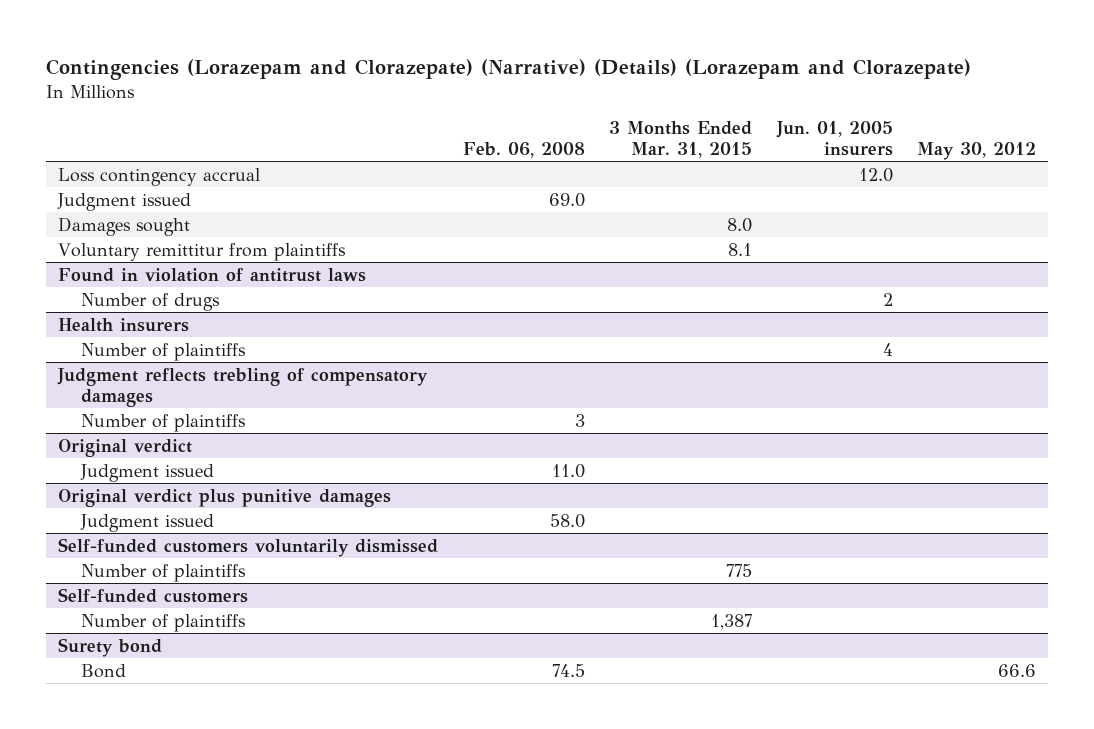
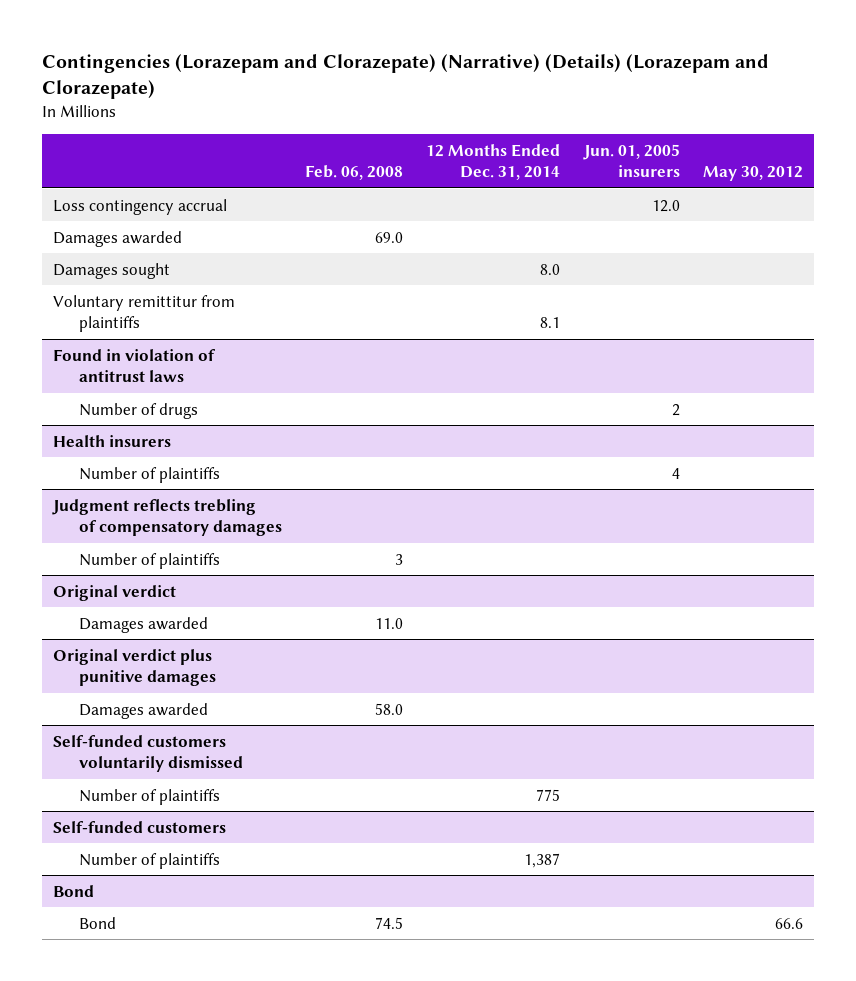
- | Feb. 06, 2008 | 3 Months Ended Mar. 31, 2015 | Jun. 01, 2005 insurers | May 30, 2012
+ | Feb. 06, 2008 | 12 Months Ended Dec. 31, 2014 | Jun. 01, 2005 insurers | May 30, 2012
- Judgment issued | 69.0 | | |
+ Damages awarded | 69.0 | | |
@ Original verdict
- Judgment issued | 11.0 | | |
+ Damages awarded | 11.0 | | |
@ Original verdict plus punitive damages
- Judgment issued | 58.0 | | |
+ Damages awarded | 58.0 | | |
- Surety bond
+ Bond

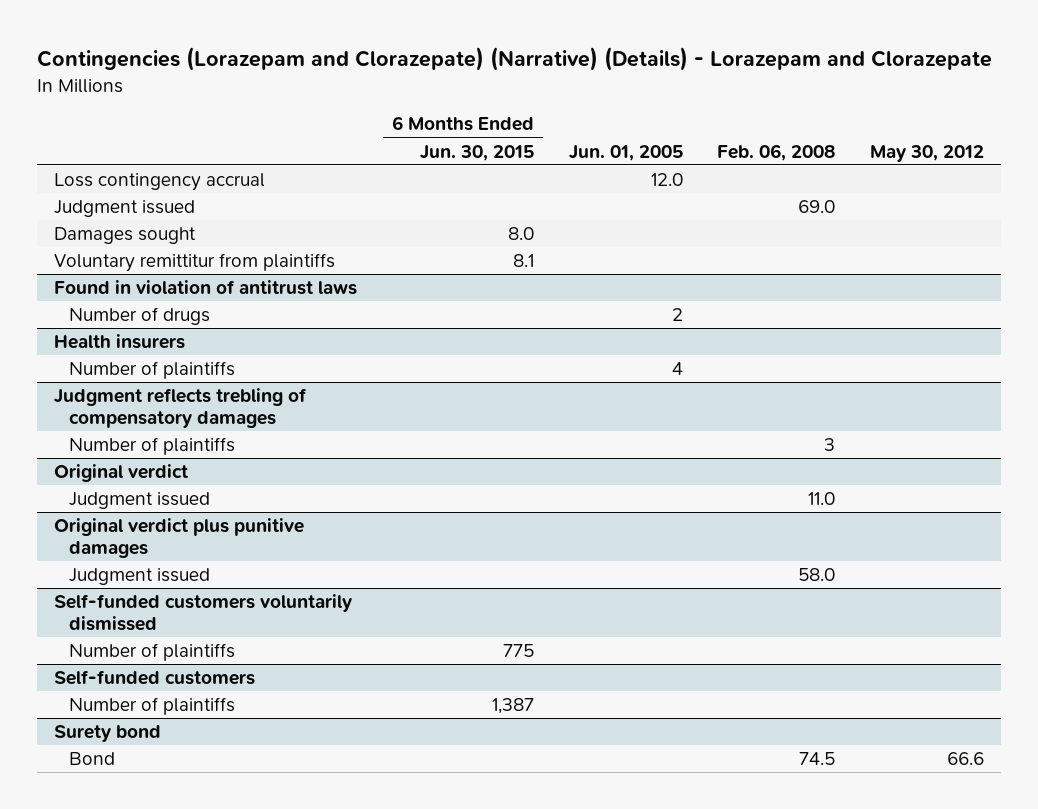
- Contingencies (Lorazepam and Clorazepate) (Narrative) (Details) (Lorazepam and Clorazepate)
+ Contingencies (Lorazepam and Clorazepate) (Narrative) (Details) - Lorazepam and Clorazepate
- | Feb. 06, 2008 | 12 Months Ended Dec. 31, 2014 | Jun. 01, 2005 insurers | May 30, 2012
+ | 6 Months Ended Jun. 30, 2015 | Jun. 01, 2005 | Feb. 06, 2008 | May 30, 2012
- Damages awarded | 69.0 | | |
+ Judgment issued | | | 69.0 |
@ Original verdict
- Damages awarded | 11.0 | | |
+ Judgment issued | | | 11.0 |
@ Original verdict plus punitive damages
- Damages awarded | 58.0 | | |
+ Judgment issued | | | 58.0 |
- Bond
+ Surety bond

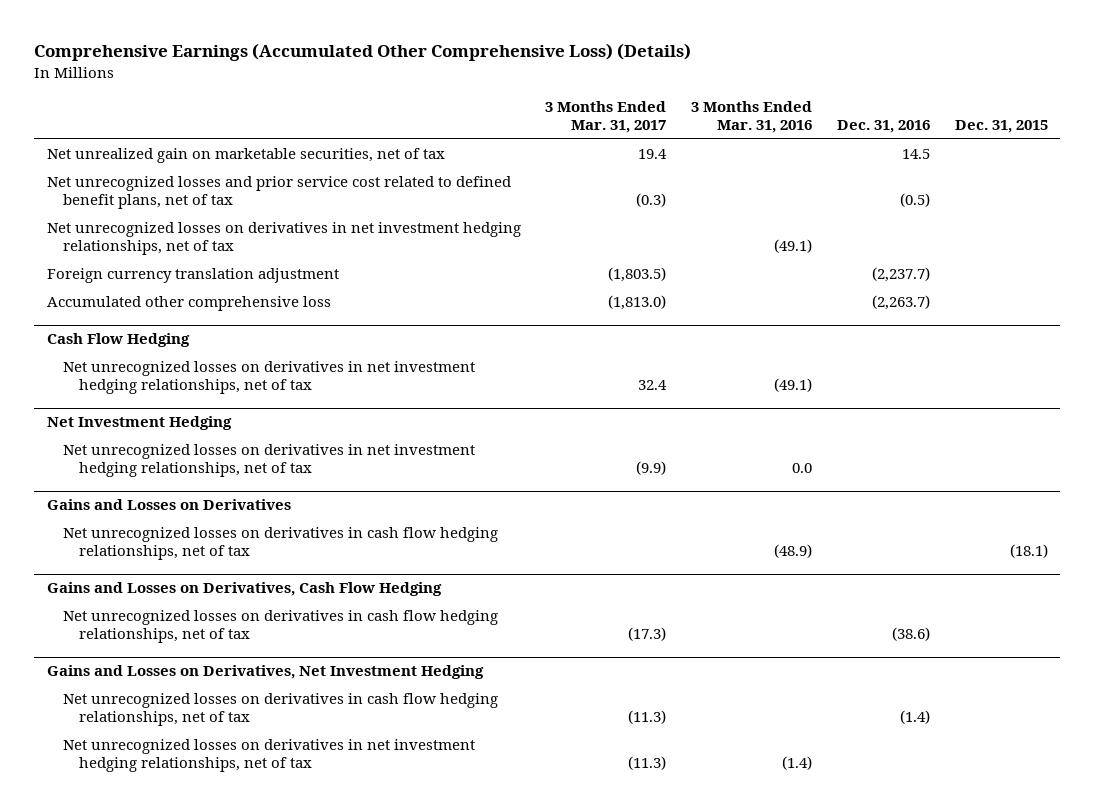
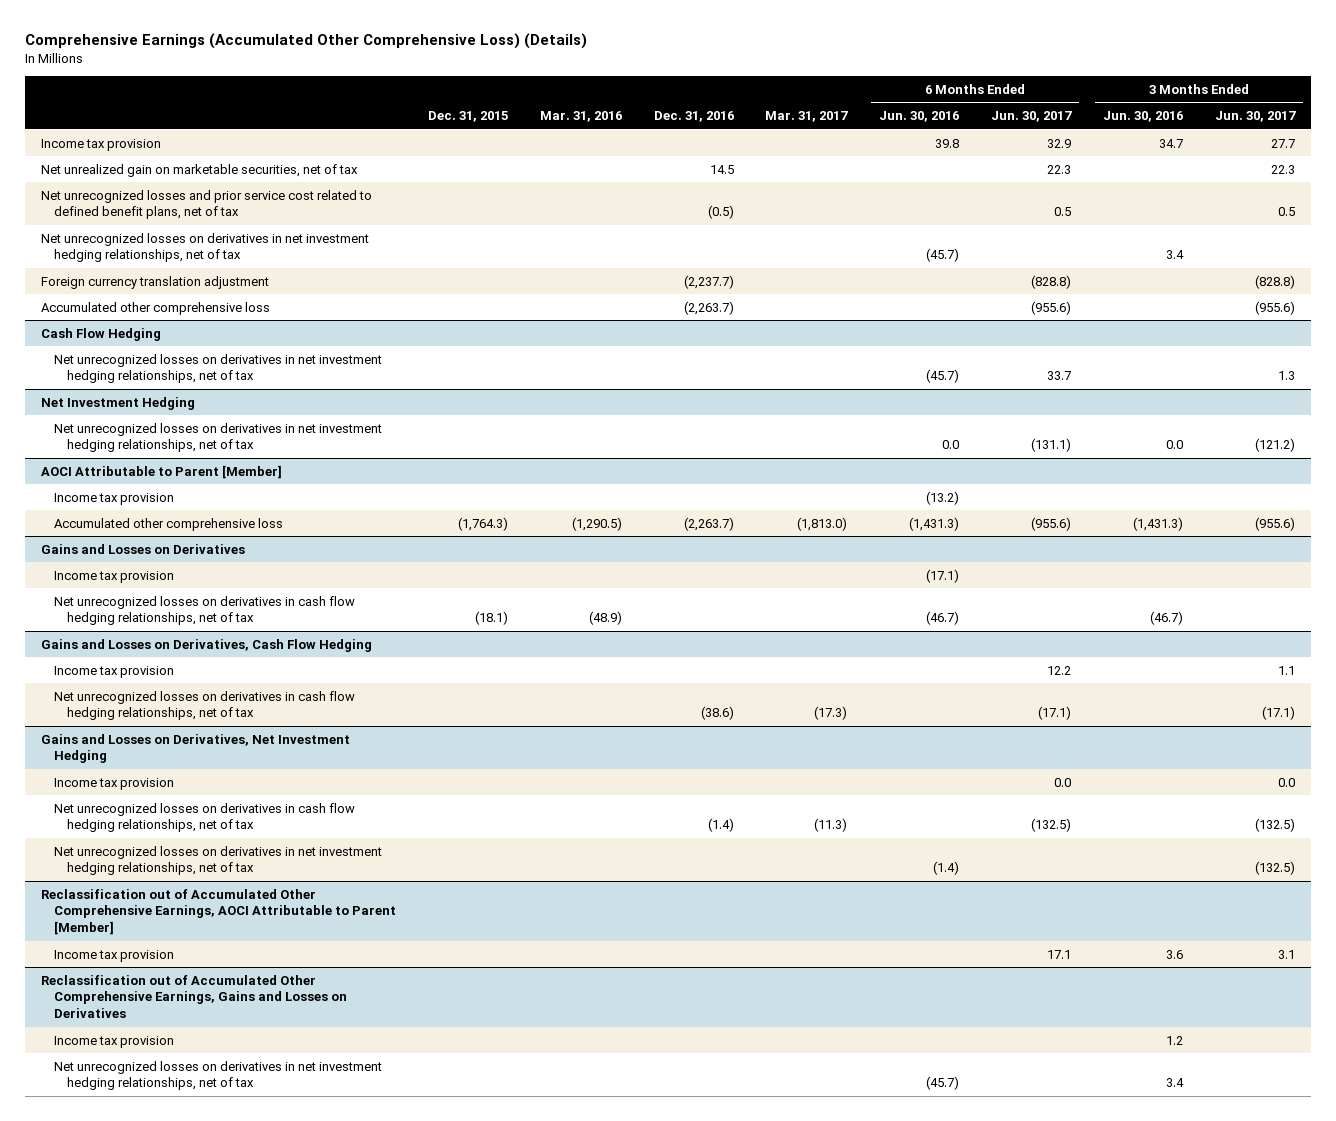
- | 3 Months Ended Mar. 31, 2017 | 3 Months Ended Mar. 31, 2016 | Dec. 31, 2016 | Dec. 31, 2015
+ | Dec. 31, 2015 | Mar. 31, 2016 | Dec. 31, 2016 | Mar. 31, 2017 | 6 Months Ended Jun. 30, 2016 | 6 Months Ended Jun. 30, 2017 | 3 Months Ended Jun. 30, 2016 | 3 Months Ended Jun. 30, 2017
+ Income tax provision | | | | | 39.8 | 32.9 | 34.7 | 27.7
+ AOCI Attributable to Parent [Member]
+ Income tax provision | | | | | (13.2) | | |
+ Accumulated other comprehensive loss | (1,764.3) | (1,290.5) | (2,263.7) | (1,813.0) | (1,431.3) | (955.6) | (1,431.3) | (955.6)
@ Gains and Losses on Derivatives
+ Income tax provision | | | | | (17.1) | | |
@ Gains and Losses on Derivatives, Cash Flow Hedging
+ Income tax provision | | | | | | 12.2 | | 1.1
@ Gains and Losses on Derivatives, Net Investment Hedging
+ Income tax provision | | | | | | 0.0 | | 0.0
+ Reclassification out of Accumulated Other Comprehensive Earnings, AOCI Attributable to Parent [Member]
+ Income tax provision | | | | | | 17.1 | 3.6 | 3.1
+ Reclassification out of Accumulated Other Comprehensive Earnings, Gains and Losses on Derivatives
+ Income tax provision | | | | | | | 1.2 |
+ Net unrecognized losses on derivatives in net investment hedging relationships, net of tax | | | | | (45.7) | | 3.4 |

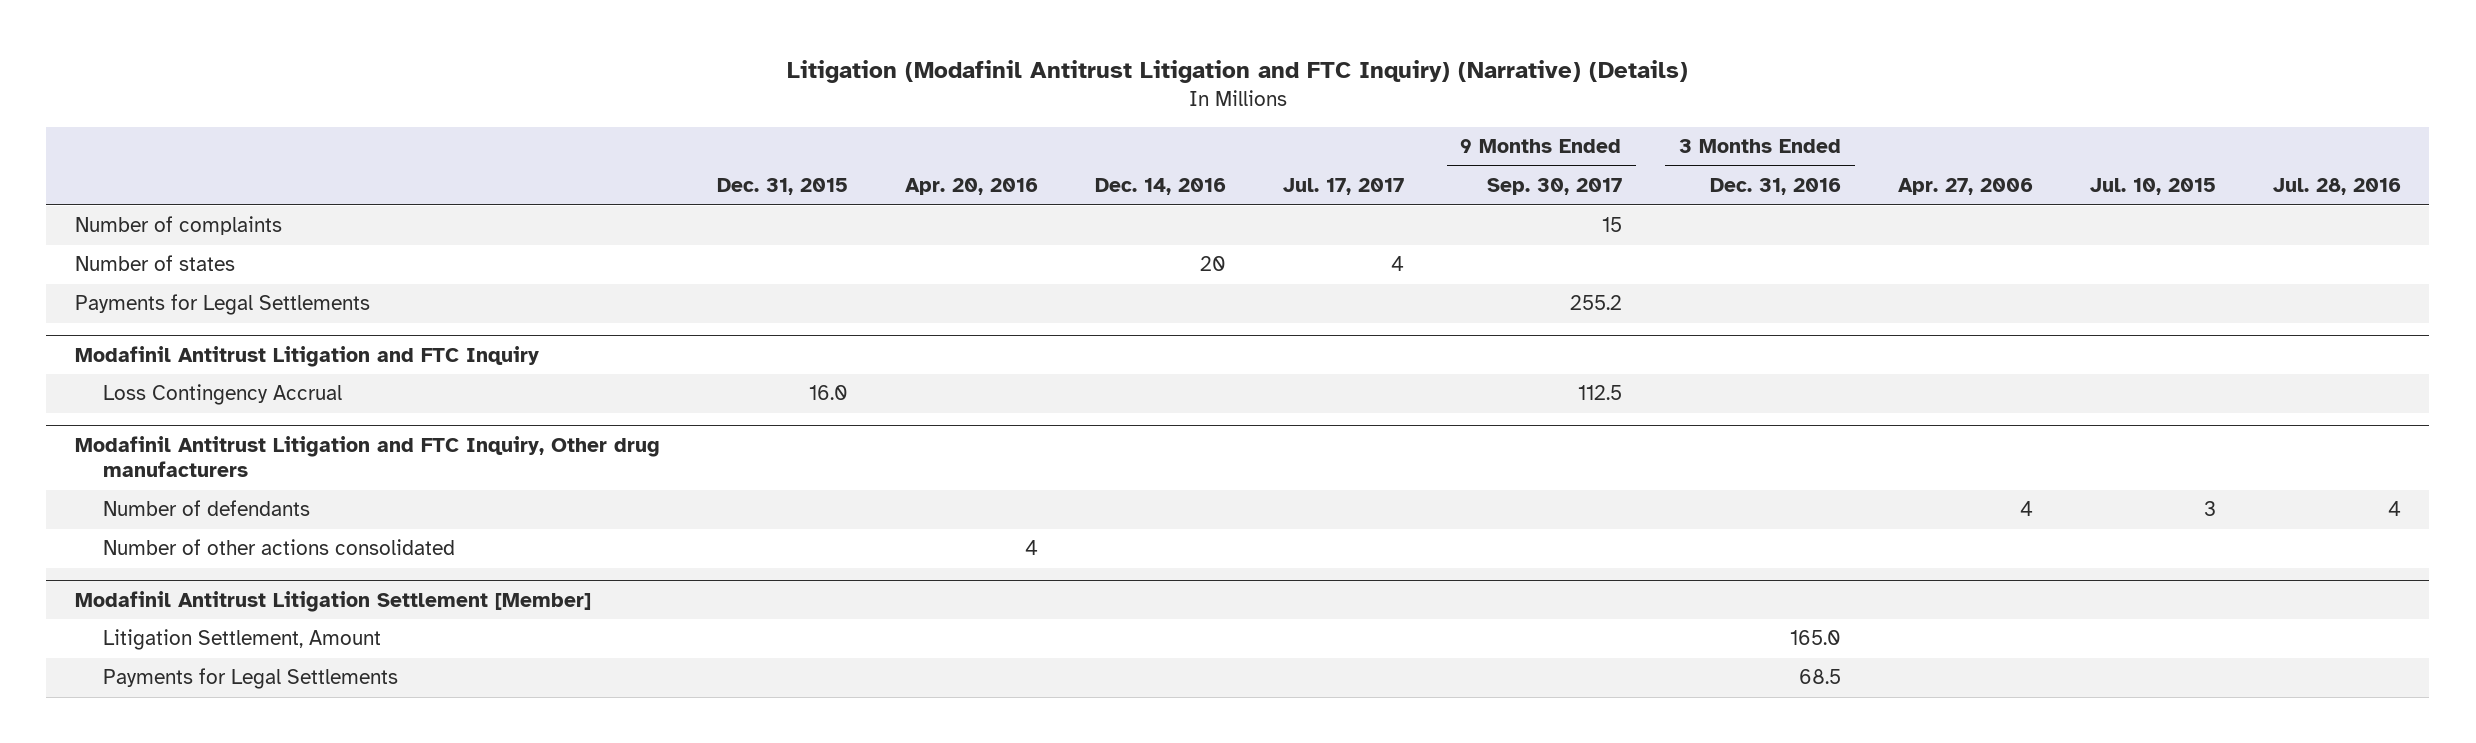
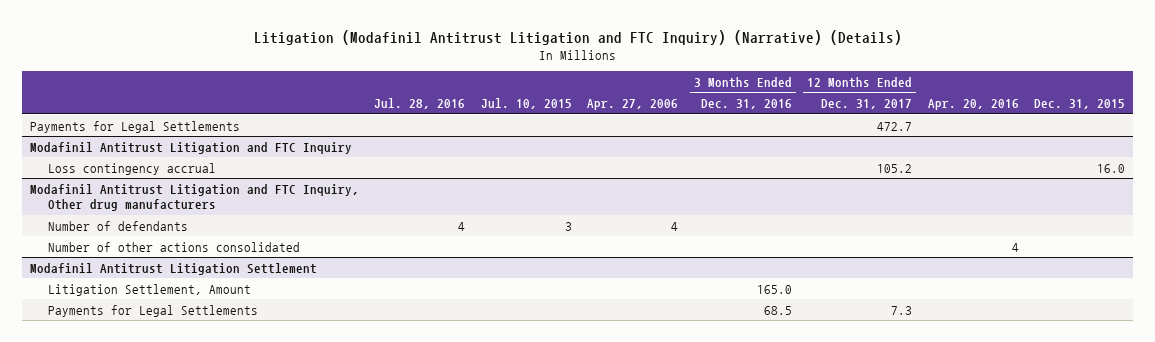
- | Dec. 31, 2015 | Apr. 20, 2016 | Dec. 14, 2016 | Jul. 17, 2017 | 9 Months Ended Sep. 30, 2017 | 3 Months Ended Dec. 31, 2016 | Apr. 27, 2006 | Jul. 10, 2015 | Jul. 28, 2016
+ | Jul. 28, 2016 | Jul. 10, 2015 | Apr. 27, 2006 | 3 Months Ended Dec. 31, 2016 | 12 Months Ended Dec. 31, 2017 | Apr. 20, 2016 | Dec. 31, 2015
- Number of complaints | | | | | 15 | | | |
- Number of states | | | 20 | 4 | | | | |
@ Modafinil Antitrust Litigation and FTC Inquiry
- Loss Contingency Accrual | 16.0 | | | | 112.5 | | | |
+ Loss contingency accrual | | | | | 105.2 | | 16.0
- Modafinil Antitrust Litigation Settlement [Member]
+ Modafinil Antitrust Litigation Settlement

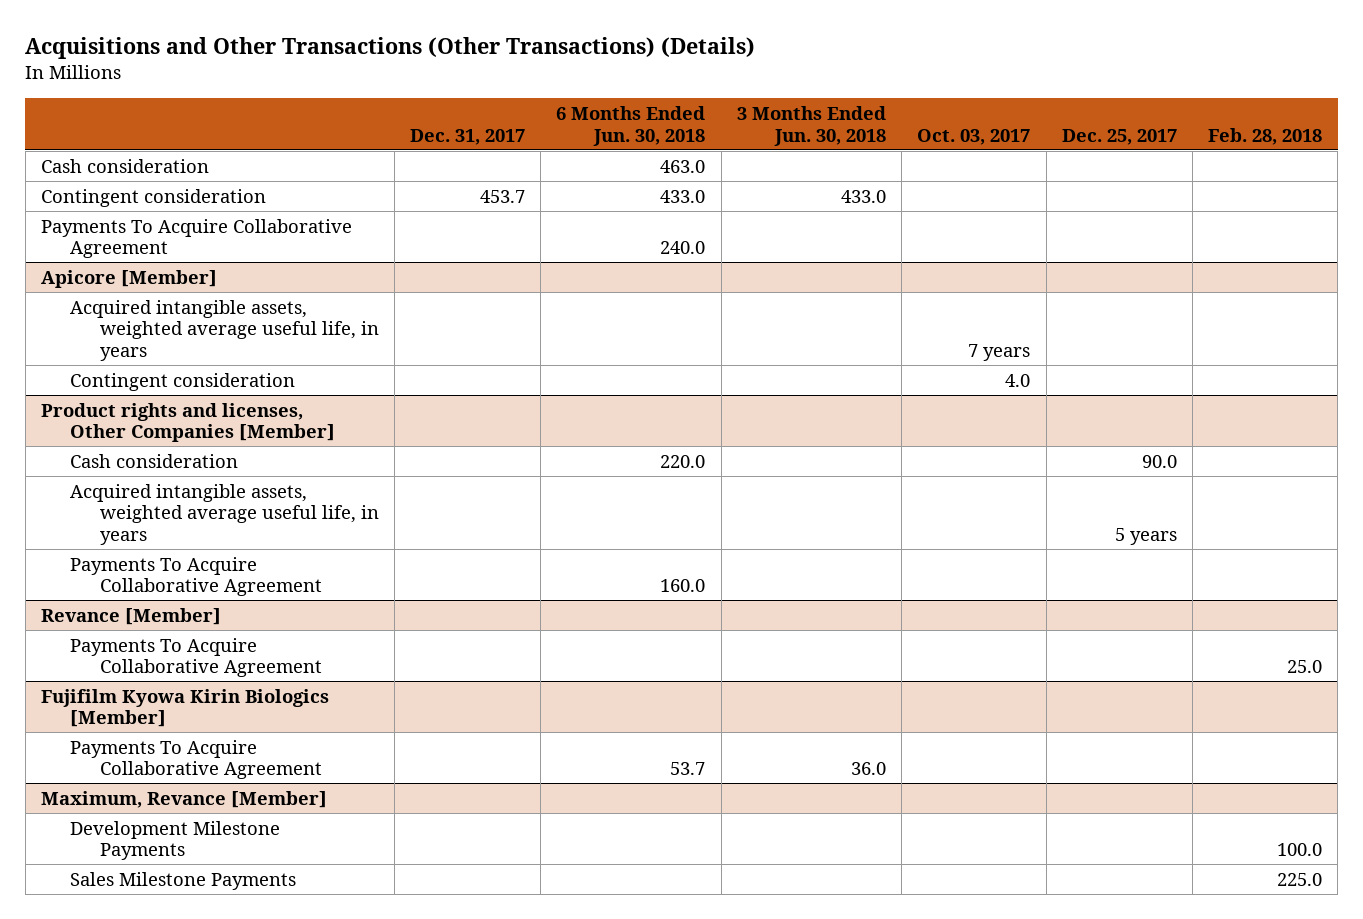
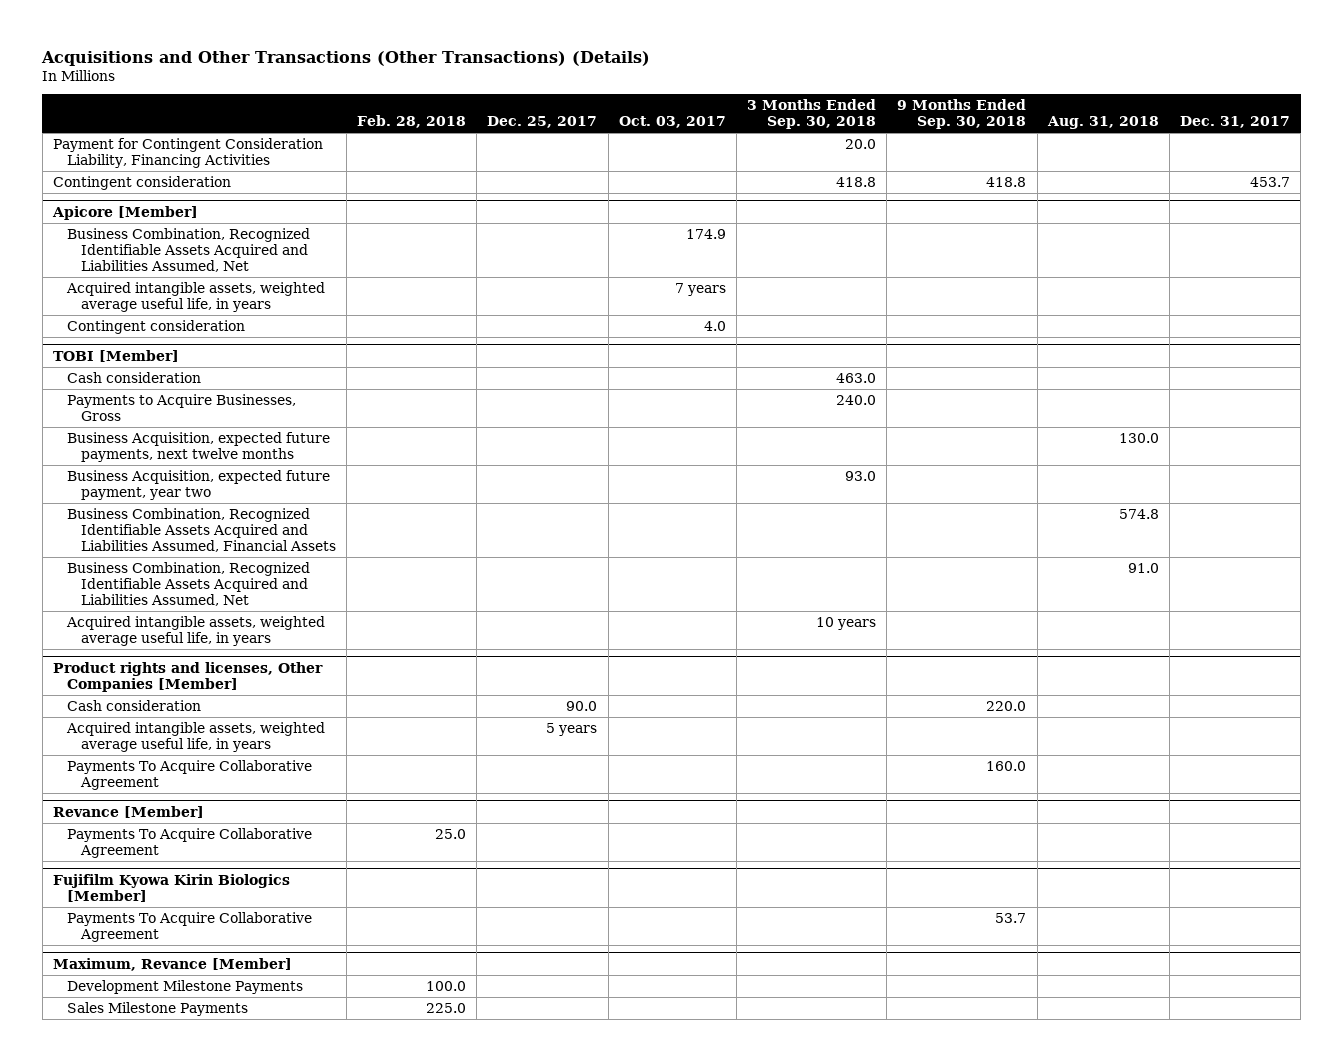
- | Dec. 31, 2017 | 6 Months Ended Jun. 30, 2018 | 3 Months Ended Jun. 30, 2018 | Oct. 03, 2017 | Dec. 25, 2017 | Feb. 28, 2018
+ | Feb. 28, 2018 | Dec. 25, 2017 | Oct. 03, 2017 | 3 Months Ended Sep. 30, 2018 | 9 Months Ended Sep. 30, 2018 | Aug. 31, 2018 | Dec. 31, 2017
- Cash consideration | | 463.0 | | | |
+ Payment for Contingent Consideration Liability, Financing Activities | | | | 20.0 | | |
- Payments To Acquire Collaborative Agreement | | 240.0 | | | |
@ Apicore [Member]
+ Business Combination, Recognized Identifiable Assets Acquired and Liabilities Assumed, Net | | | 174.9 | | | |
+ TOBI [Member]
+ Cash consideration | | | | 463.0 | | |
+ Payments to Acquire Businesses, Gross | | | | 240.0 | | |
+ Business Acquisition, expected future payments, next twelve months | | | | | | 130.0 |
+ Business Acquisition, expected future payment, year two | | | | 93.0 | | |
+ Business Combination, Recognized Identifiable Assets Acquired and Liabilities Assumed, Financial Assets | | | | | | 574.8 |
+ Business Combination, Recognized Identifiable Assets Acquired and Liabilities Assumed, Net | | | | | | 91.0 |
+ Acquired intangible assets, weighted average useful life, in years | | | | 10 years | | |

